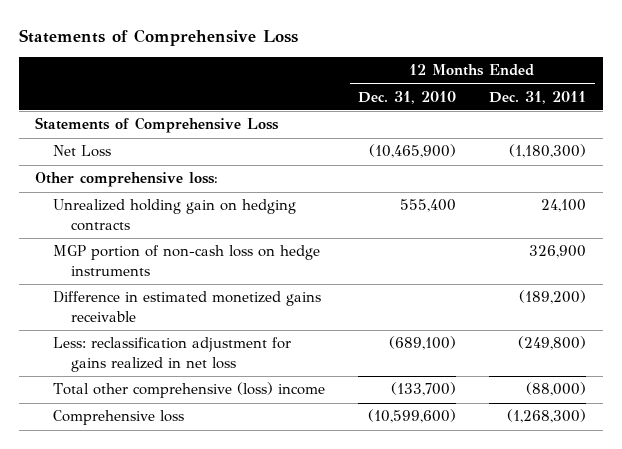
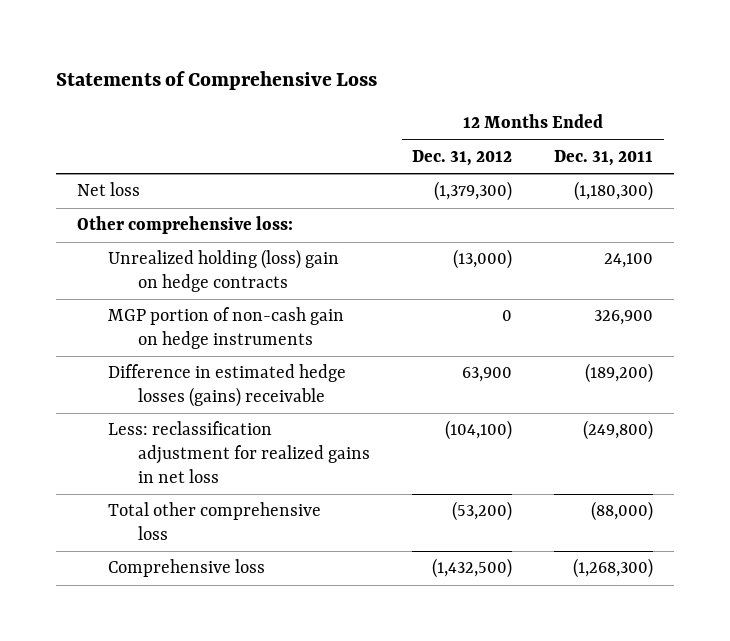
- | 12 Months Ended Dec. 31, 2010 | 12 Months Ended Dec. 31, 2011
+ | 12 Months Ended Dec. 31, 2012 | 12 Months Ended Dec. 31, 2011
- Statements of Comprehensive Loss
- Net Loss | (10,465,900) | (1,180,300)
+ Net loss | (1,379,300) | (1,180,300)
- Unrealized holding gain on hedging contracts | 555,400 | 24,100
- MGP portion of non-cash loss on hedge instruments | | 326,900
- Difference in estimated monetized gains receivable | | (189,200)
- Less: reclassification adjustment for gains realized in net loss | (689,100) | (249,800)
- Total other comprehensive (loss) income | (133,700) | (88,000)
+ Unrealized holding (loss) gain on hedge contracts | (13,000) | 24,100
+ MGP portion of non-cash gain on hedge instruments | 0 | 326,900
+ Difference in estimated hedge losses (gains) receivable | 63,900 | (189,200)
+ Less: reclassification adjustment for realized gains in net loss | (104,100) | (249,800)
+ Total other comprehensive loss | (53,200) | (88,000)

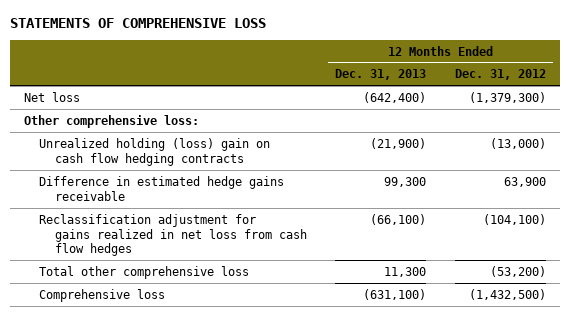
- Statements of Comprehensive Loss
+ STATEMENTS OF COMPREHENSIVE LOSS
- | 12 Months Ended Dec. 31, 2012 | 12 Months Ended Dec. 31, 2011
+ | 12 Months Ended Dec. 31, 2013 | 12 Months Ended Dec. 31, 2012
- Unrealized holding (loss) gain on hedge contracts | (13,000) | 24,100
- MGP portion of non-cash gain on hedge instruments | 0 | 326,900
- Difference in estimated hedge losses (gains) receivable | 63,900 | (189,200)
- Less: reclassification adjustment for realized gains in net loss | (104,100) | (249,800)
+ Unrealized holding (loss) gain on cash flow hedging contracts | (21,900) | (13,000)
+ Difference in estimated hedge gains receivable | 99,300 | 63,900
+ Reclassification adjustment for gains realized in net loss from cash flow hedges | (66,100) | (104,100)

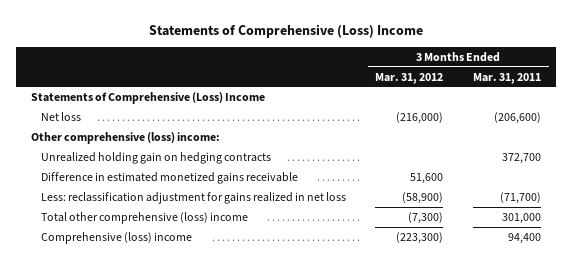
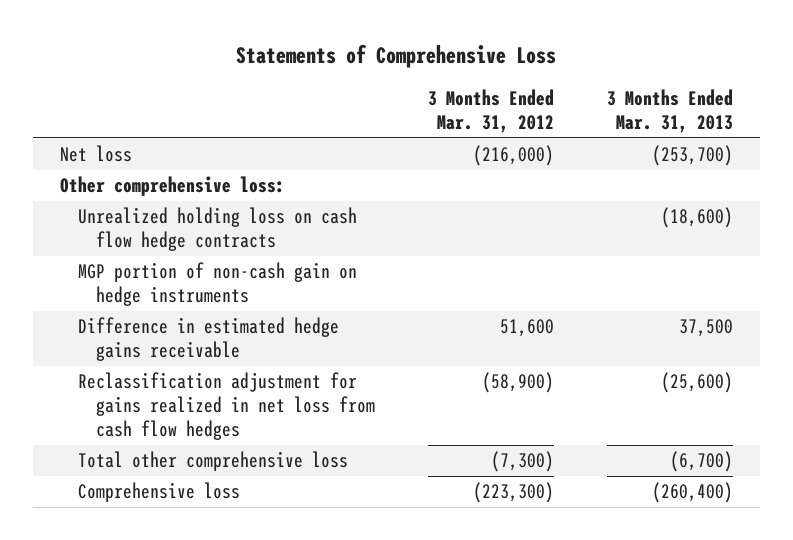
- Statements of Comprehensive (Loss) Income
+ Statements of Comprehensive Loss
- | 3 Months Ended Mar. 31, 2012 | 3 Months Ended Mar. 31, 2011
+ | 3 Months Ended Mar. 31, 2012 | 3 Months Ended Mar. 31, 2013
- Statements of Comprehensive (Loss) Income
- Other comprehensive (loss) income:
- Unrealized holding gain on hedging contracts | | 372,700
- Difference in estimated monetized gains receivable | 51,600 |
- Less: reclassification adjustment for gains realized in net loss | (58,900) | (71,700)
- Total other comprehensive (loss) income | (7,300) | 301,000
- Comprehensive (loss) income | (223,300) | 94,400
+ Other comprehensive loss:
+ Unrealized holding loss on cash flow hedge contracts | | (18,600)
+ MGP portion of non-cash gain on hedge instruments
+ Difference in estimated hedge gains receivable | 51,600 | 37,500
+ Reclassification adjustment for gains realized in net loss from cash flow hedges | (58,900) | (25,600)
+ Total other comprehensive loss | (7,300) | (6,700)
+ Comprehensive loss | (223,300) | (260,400)

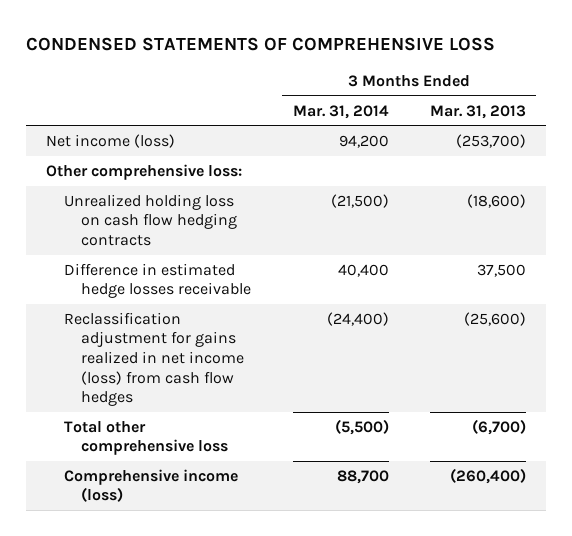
- Statements of Comprehensive Loss
+ CONDENSED STATEMENTS OF COMPREHENSIVE LOSS
- | 3 Months Ended Mar. 31, 2012 | 3 Months Ended Mar. 31, 2013
+ | 3 Months Ended Mar. 31, 2014 | 3 Months Ended Mar. 31, 2013
- Net loss | (216,000) | (253,700)
+ Net income (loss) | 94,200 | (253,700)
- Unrealized holding loss on cash flow hedge contracts | | (18,600)
- MGP portion of non-cash gain on hedge instruments
- Difference in estimated hedge gains receivable | 51,600 | 37,500
- Reclassification adjustment for gains realized in net loss from cash flow hedges | (58,900) | (25,600)
+ Unrealized holding loss on cash flow hedging contracts | (21,500) | (18,600)
+ Difference in estimated hedge losses receivable | 40,400 | 37,500
+ Reclassification adjustment for gains realized in net income (loss) from cash flow hedges | (24,400) | (25,600)
- Comprehensive loss | (223,300) | (260,400)
+ Comprehensive income (loss) | 88,700 | (260,400)

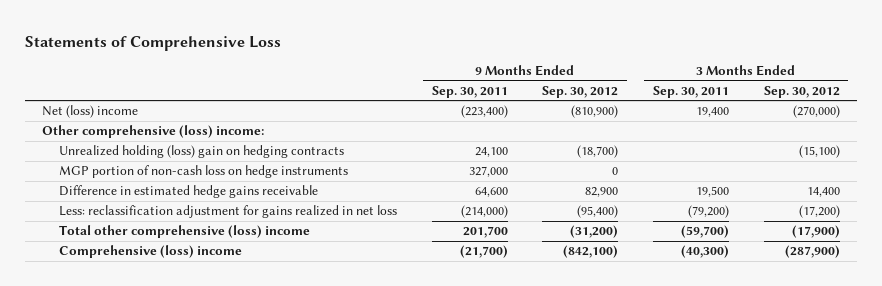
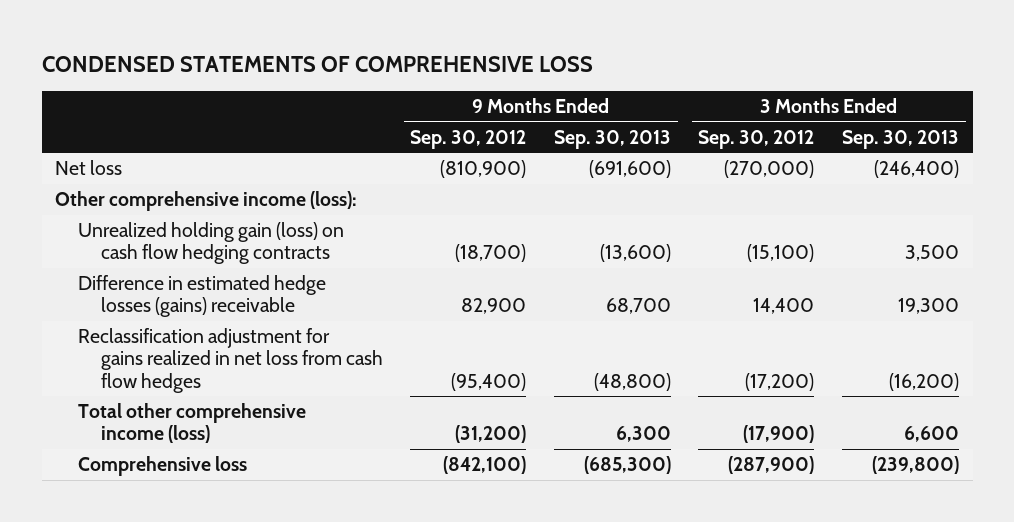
- Statements of Comprehensive Loss
+ CONDENSED STATEMENTS OF COMPREHENSIVE LOSS
- | 9 Months Ended Sep. 30, 2011 | 9 Months Ended Sep. 30, 2012 | 3 Months Ended Sep. 30, 2011 | 3 Months Ended Sep. 30, 2012
+ | 9 Months Ended Sep. 30, 2012 | 9 Months Ended Sep. 30, 2013 | 3 Months Ended Sep. 30, 2012 | 3 Months Ended Sep. 30, 2013
- Net (loss) income | (223,400) | (810,900) | 19,400 | (270,000)
- Other comprehensive (loss) income:
- Unrealized holding (loss) gain on hedging contracts | 24,100 | (18,700) | | (15,100)
- MGP portion of non-cash loss on hedge instruments | 327,000 | 0 | |
- Difference in estimated hedge gains receivable | 64,600 | 82,900 | 19,500 | 14,400
- Less: reclassification adjustment for gains realized in net loss | (214,000) | (95,400) | (79,200) | (17,200)
- Total other comprehensive (loss) income | 201,700 | (31,200) | (59,700) | (17,900)
- Comprehensive (loss) income | (21,700) | (842,100) | (40,300) | (287,900)
+ Net loss | (810,900) | (691,600) | (270,000) | (246,400)
+ Other comprehensive income (loss):
+ Unrealized holding gain (loss) on cash flow hedging contracts | (18,700) | (13,600) | (15,100) | 3,500
+ Difference in estimated hedge losses (gains) receivable | 82,900 | 68,700 | 14,400 | 19,300
+ Reclassification adjustment for gains realized in net loss from cash flow hedges | (95,400) | (48,800) | (17,200) | (16,200)
+ Total other comprehensive income (loss) | (31,200) | 6,300 | (17,900) | 6,600
+ Comprehensive loss | (842,100) | (685,300) | (287,900) | (239,800)

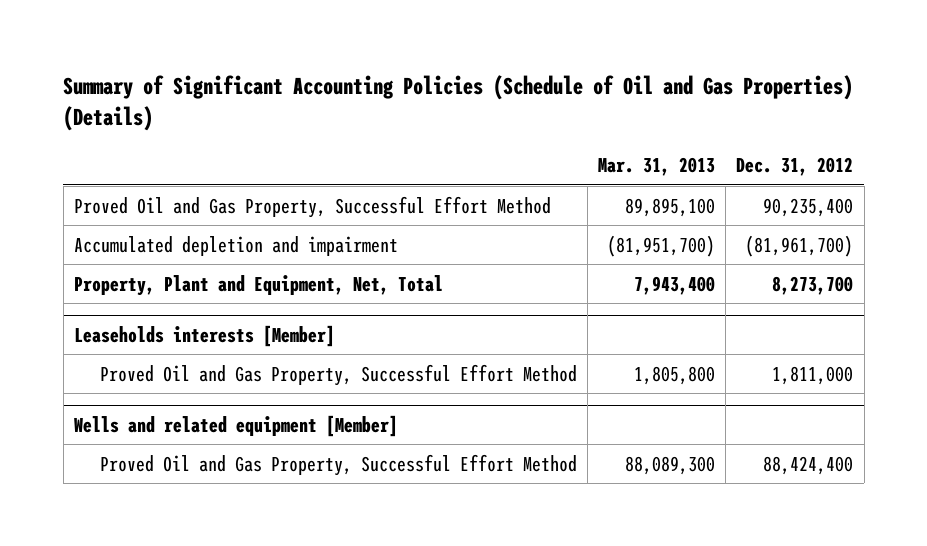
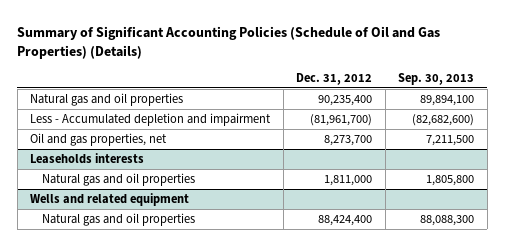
- | Mar. 31, 2013 | Dec. 31, 2012
+ | Dec. 31, 2012 | Sep. 30, 2013
- Proved Oil and Gas Property, Successful Effort Method | 89,895,100 | 90,235,400
- Accumulated depletion and impairment | (81,951,700) | (81,961,700)
- Property, Plant and Equipment, Net, Total | 7,943,400 | 8,273,700
- Leaseholds interests [Member]
- Proved Oil and Gas Property, Successful Effort Method | 1,805,800 | 1,811,000
- Wells and related equipment [Member]
- Proved Oil and Gas Property, Successful Effort Method | 88,089,300 | 88,424,400
+ Natural gas and oil properties | 90,235,400 | 89,894,100
+ Less - Accumulated depletion and impairment | (81,961,700) | (82,682,600)
+ Oil and gas properties, net | 8,273,700 | 7,211,500
+ Leaseholds interests
+ Natural gas and oil properties | 1,811,000 | 1,805,800
+ Wells and related equipment
+ Natural gas and oil properties | 88,424,400 | 88,088,300

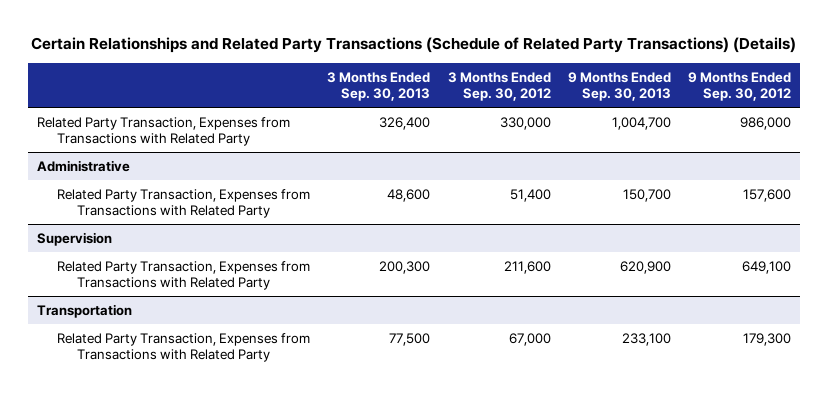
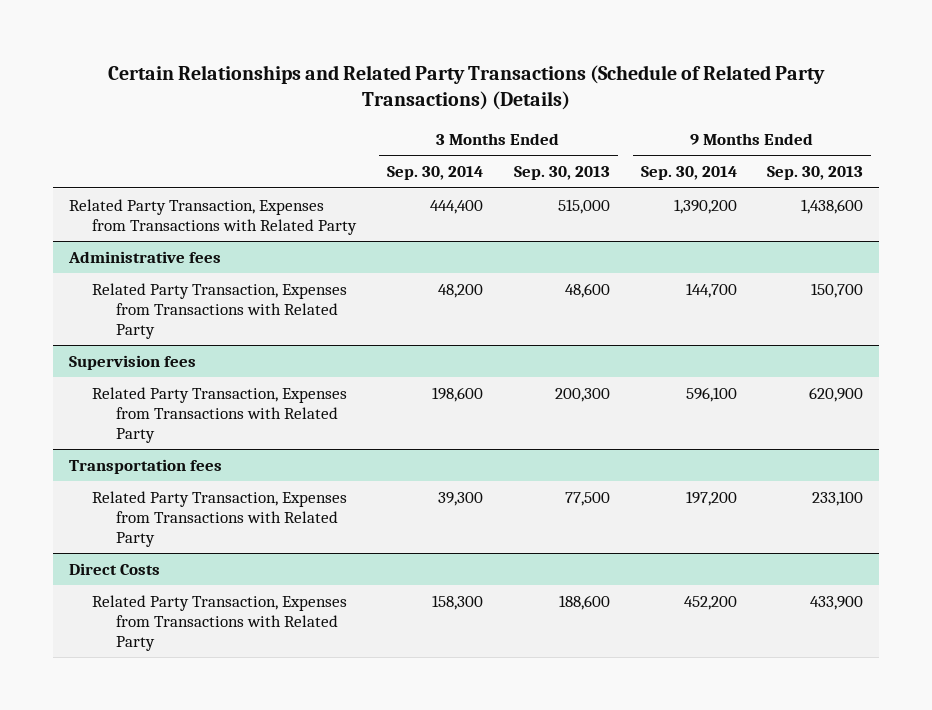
- | 3 Months Ended Sep. 30, 2013 | 3 Months Ended Sep. 30, 2012 | 9 Months Ended Sep. 30, 2013 | 9 Months Ended Sep. 30, 2012
+ | 3 Months Ended Sep. 30, 2014 | 3 Months Ended Sep. 30, 2013 | 9 Months Ended Sep. 30, 2014 | 9 Months Ended Sep. 30, 2013
- Related Party Transaction, Expenses from Transactions with Related Party | 326,400 | 330,000 | 1,004,700 | 986,000
- Administrative
+ Related Party Transaction, Expenses from Transactions with Related Party | 444,400 | 515,000 | 1,390,200 | 1,438,600
+ Administrative fees
- Supervision
+ Supervision fees
- Transportation
+ Transportation fees
+ Direct Costs
+ Related Party Transaction, Expenses from Transactions with Related Party | 158,300 | 188,600 | 452,200 | 433,900

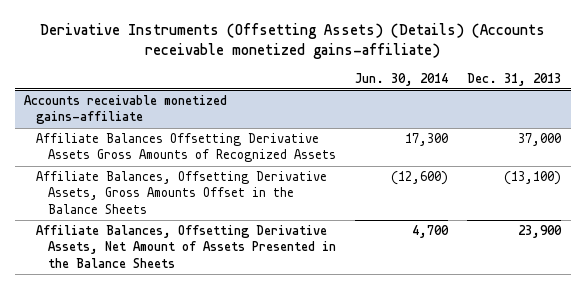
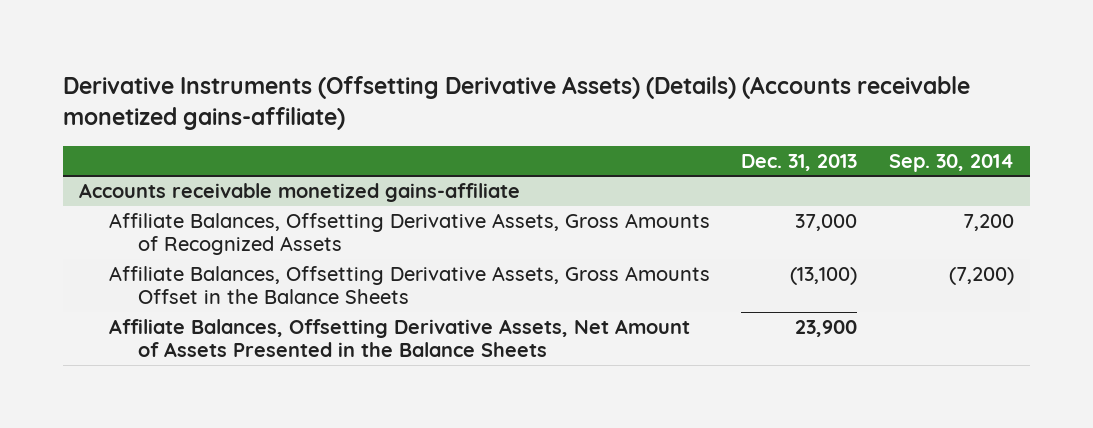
- Derivative Instruments (Offsetting Assets) (Details) (Accounts receivable monetized gains-affiliate)
+ Derivative Instruments (Offsetting Derivative Assets) (Details) (Accounts receivable monetized gains-affiliate)
- | Jun. 30, 2014 | Dec. 31, 2013
+ | Dec. 31, 2013 | Sep. 30, 2014
@ Accounts receivable monetized gains-affiliate
- Affiliate Balances Offsetting Derivative Assets Gross Amounts of Recognized Assets | 17,300 | 37,000
+ Affiliate Balances, Offsetting Derivative Assets, Gross Amounts of Recognized Assets | 37,000 | 7,200

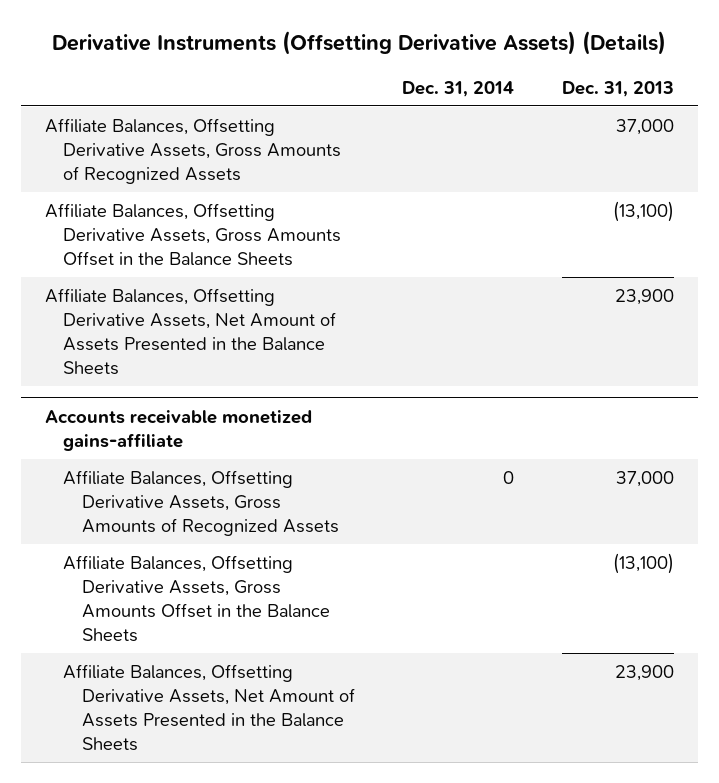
- Derivative Instruments (Offsetting Derivative Assets) (Details) (Accounts receivable monetized gains-affiliate)
+ Derivative Instruments (Offsetting Derivative Assets) (Details)
- | Dec. 31, 2013 | Sep. 30, 2014
+ | Dec. 31, 2014 | Dec. 31, 2013
+ Affiliate Balances, Offsetting Derivative Assets, Gross Amounts of Recognized Assets | | 37,000
+ Affiliate Balances, Offsetting Derivative Assets, Gross Amounts Offset in the Balance Sheets | | (13,100)
+ Affiliate Balances, Offsetting Derivative Assets, Net Amount of Assets Presented in the Balance Sheets | | 23,900

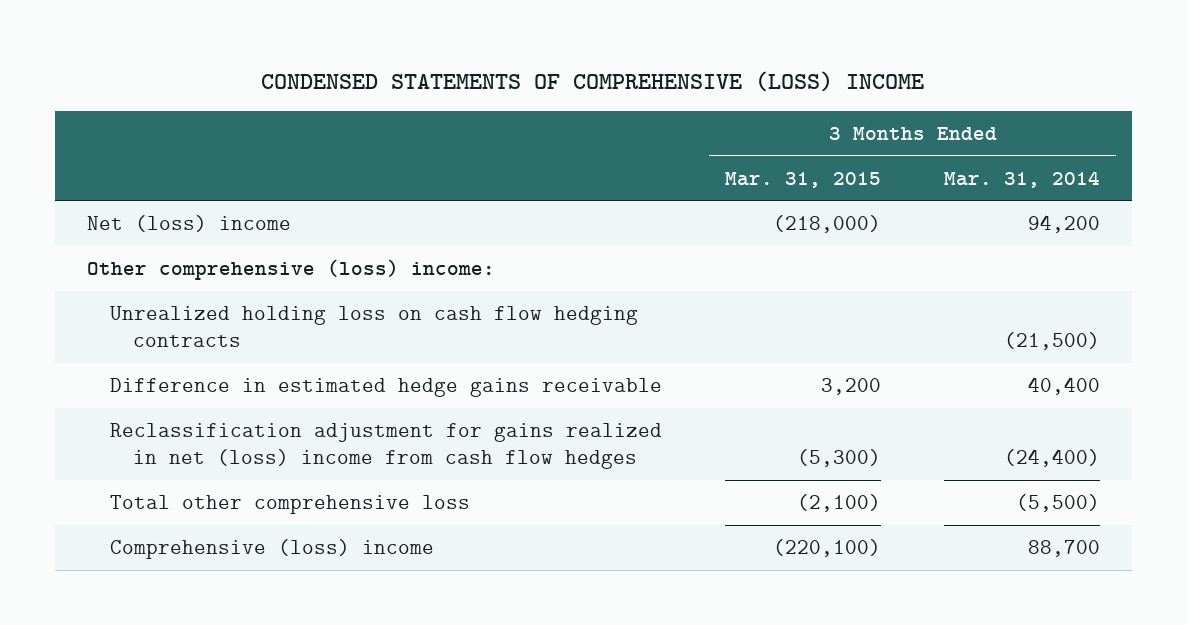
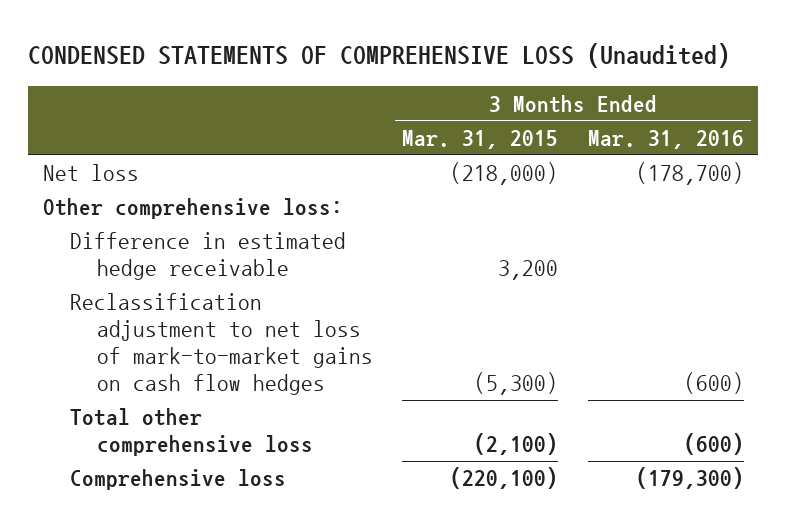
- CONDENSED STATEMENTS OF COMPREHENSIVE (LOSS) INCOME
+ CONDENSED STATEMENTS OF COMPREHENSIVE LOSS (Unaudited)
- | 3 Months Ended Mar. 31, 2015 | 3 Months Ended Mar. 31, 2014
+ | 3 Months Ended Mar. 31, 2015 | 3 Months Ended Mar. 31, 2016
- Net (loss) income | (218,000) | 94,200
- Other comprehensive (loss) income:
- Unrealized holding loss on cash flow hedging contracts | | (21,500)
- Difference in estimated hedge gains receivable | 3,200 | 40,400
- Reclassification adjustment for gains realized in net (loss) income from cash flow hedges | (5,300) | (24,400)
+ Net loss | (218,000) | (178,700)
+ Other comprehensive loss:
+ Difference in estimated hedge receivable | 3,200 |
+ Reclassification adjustment to net loss of mark-to-market gains on cash flow hedges | (5,300) | (600)
- Comprehensive (loss) income | (220,100) | 88,700
+ Comprehensive loss | (220,100) | (179,300)

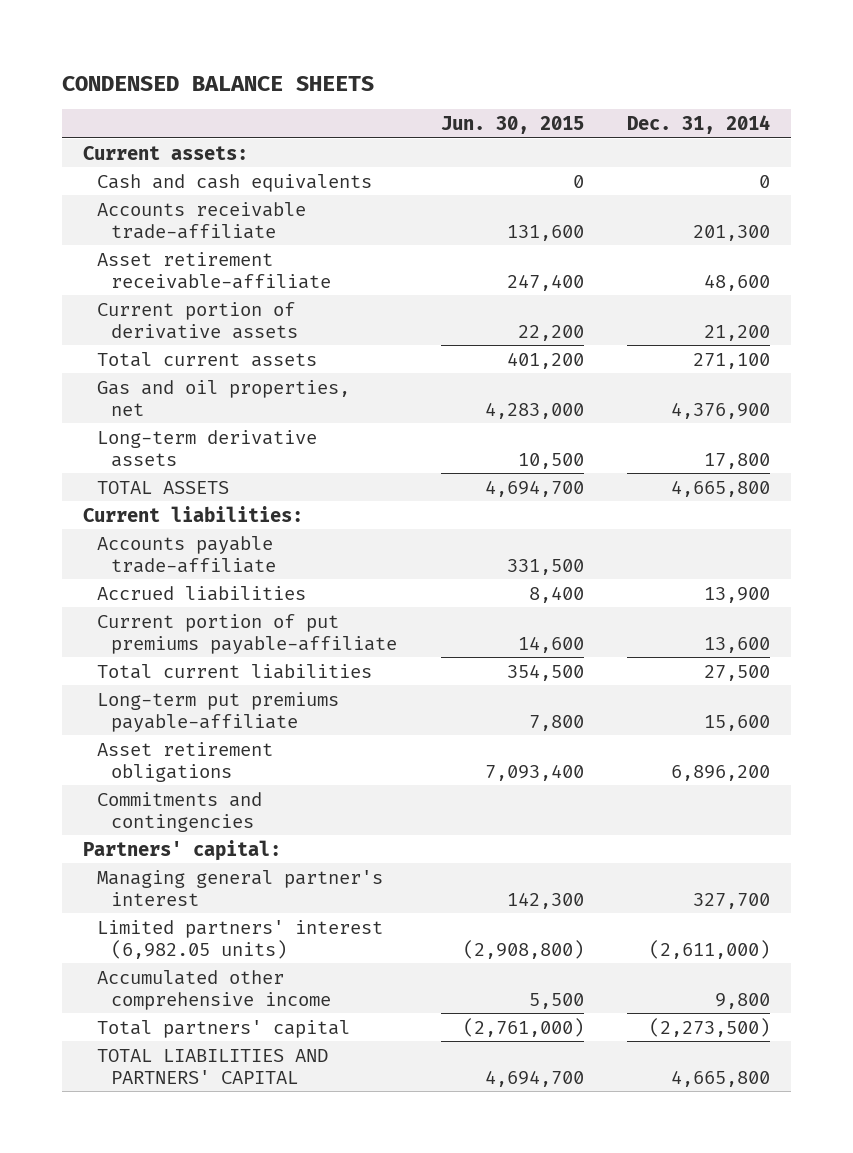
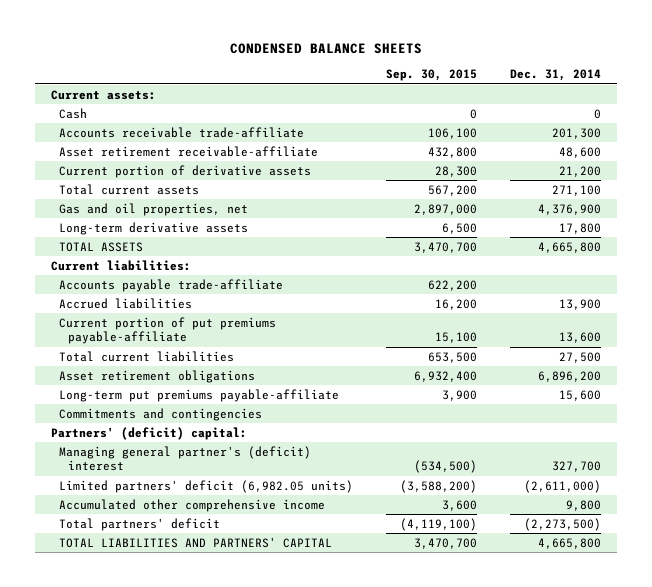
- | Jun. 30, 2015 | Dec. 31, 2014
+ | Sep. 30, 2015 | Dec. 31, 2014
- Cash and cash equivalents | 0 | 0
+ Cash | 0 | 0
moved down: Long-term put premiums payable-affiliate | 3,900 | 15,600
- Partners' capital:
- Managing general partner's interest | 142,300 | 327,700
- Limited partners' interest (6,982.05 units) | (2,908,800) | (2,611,000)
+ Partners' (deficit) capital:
+ Managing general partner's (deficit) interest | (534,500) | 327,700
+ Limited partners' deficit (6,982.05 units) | (3,588,200) | (2,611,000)
- Total partners' capital | (2,761,000) | (2,273,500)
+ Total partners' deficit | (4,119,100) | (2,273,500)

